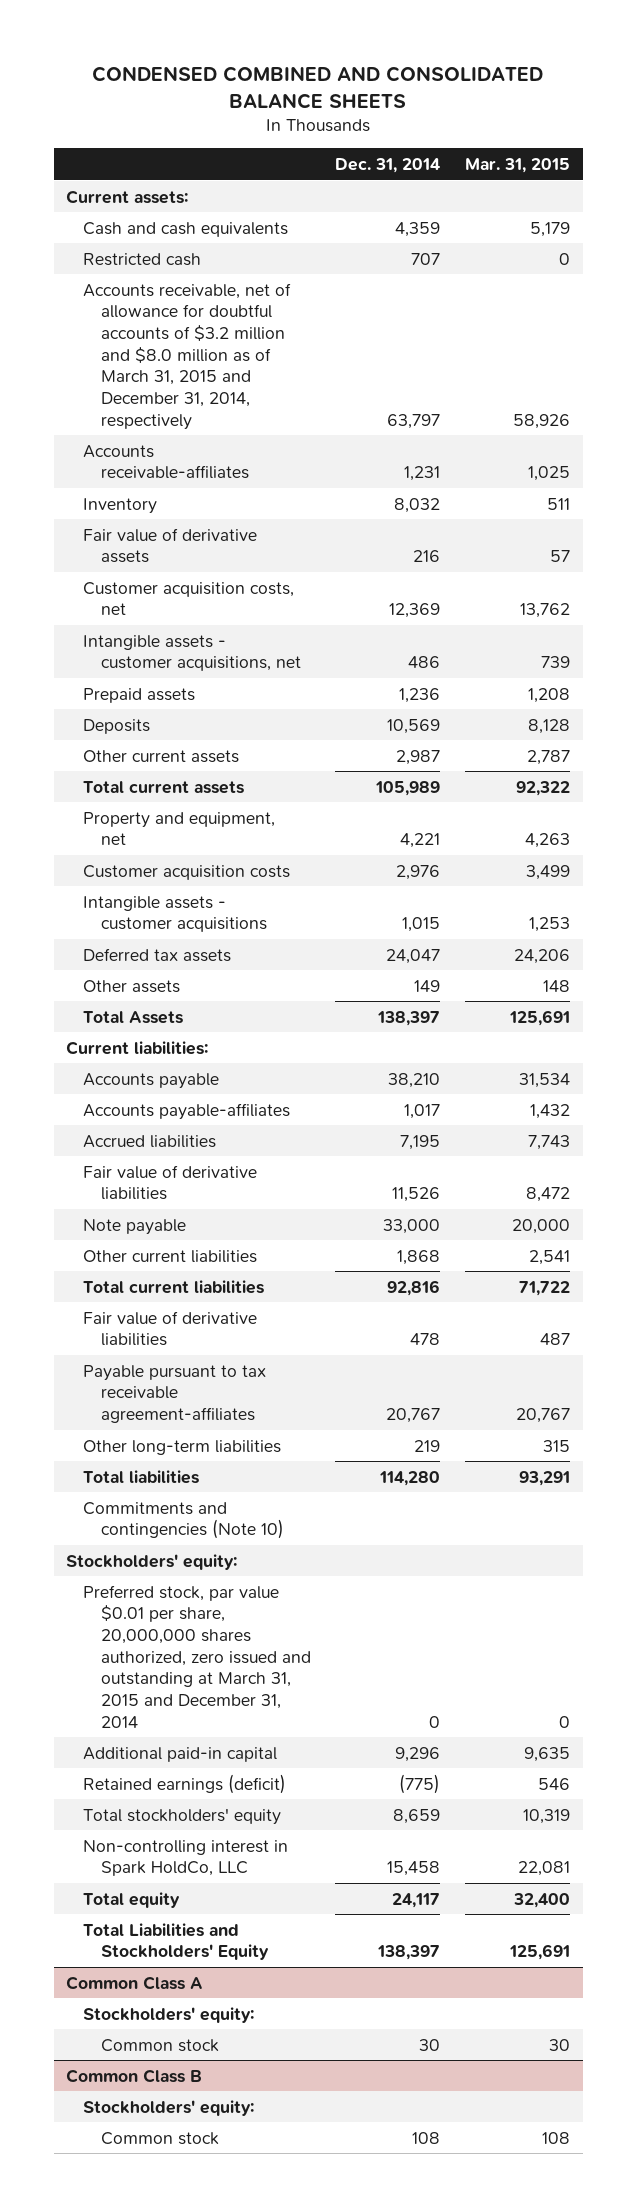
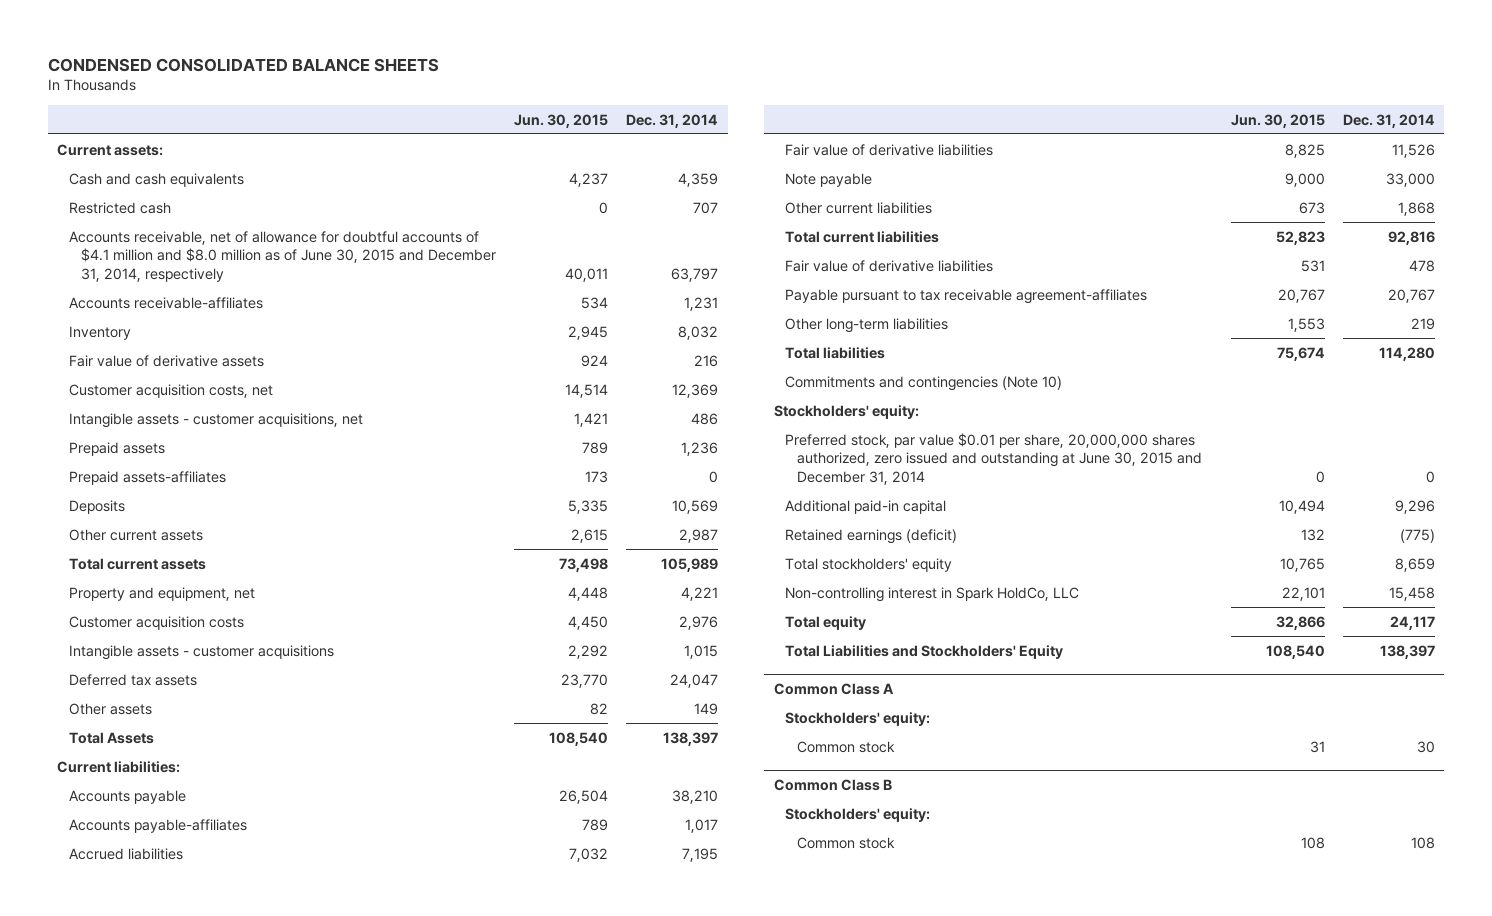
- CONDENSED COMBINED AND CONSOLIDATED BALANCE SHEETS
+ CONDENSED CONSOLIDATED BALANCE SHEETS
- | Dec. 31, 2014 | Mar. 31, 2015
+ | Jun. 30, 2015 | Dec. 31, 2014
- Accounts receivable, net of allowance for doubtful accounts of $3.2 million and $8.0 million as of March 31, 2015 and December 31, 2014, respectively | 63,797 | 58,926
+ Accounts receivable, net of allowance for doubtful accounts of $4.1 million and $8.0 million as of June 30, 2015 and December 31, 2014, respectively | 40,011 | 63,797
+ Prepaid assets-affiliates | 173 | 0
- Preferred stock, par value $0.01 per share, 20,000,000 shares authorized, zero issued and outstanding at March 31, 2015 and December 31, 2014 | 0 | 0
+ Preferred stock, par value $0.01 per share, 20,000,000 shares authorized, zero issued and outstanding at June 30, 2015 and December 31, 2014 | 0 | 0

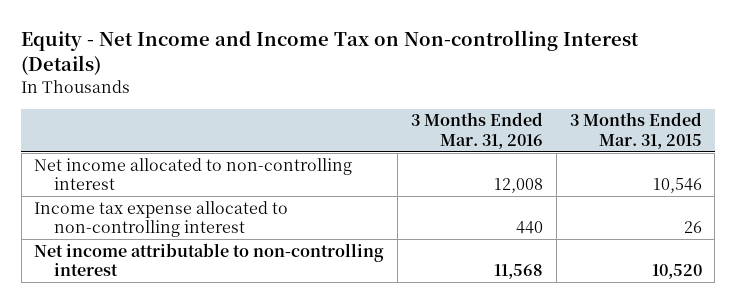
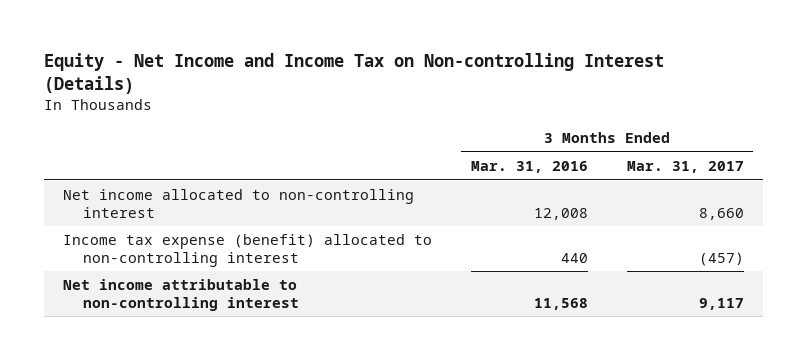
- | 3 Months Ended Mar. 31, 2016 | 3 Months Ended Mar. 31, 2015
+ | 3 Months Ended Mar. 31, 2016 | 3 Months Ended Mar. 31, 2017
- Income tax expense allocated to non-controlling interest | 440 | 26
+ Income tax expense (benefit) allocated to non-controlling interest | 440 | (457)

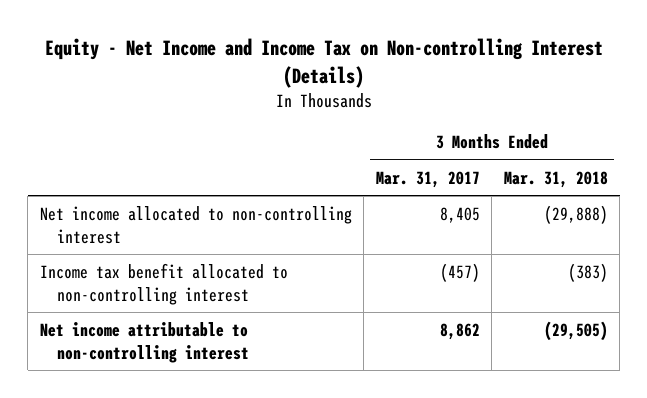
- | 3 Months Ended Mar. 31, 2016 | 3 Months Ended Mar. 31, 2017
+ | 3 Months Ended Mar. 31, 2017 | 3 Months Ended Mar. 31, 2018
- Net income allocated to non-controlling interest | 12,008 | 8,660
- Income tax expense (benefit) allocated to non-controlling interest | 440 | (457)
- Net income attributable to non-controlling interest | 11,568 | 9,117
+ Net income allocated to non-controlling interest | 8,405 | (29,888)
+ Income tax benefit allocated to non-controlling interest | (457) | (383)
+ Net income attributable to non-controlling interest | 8,862 | (29,505)

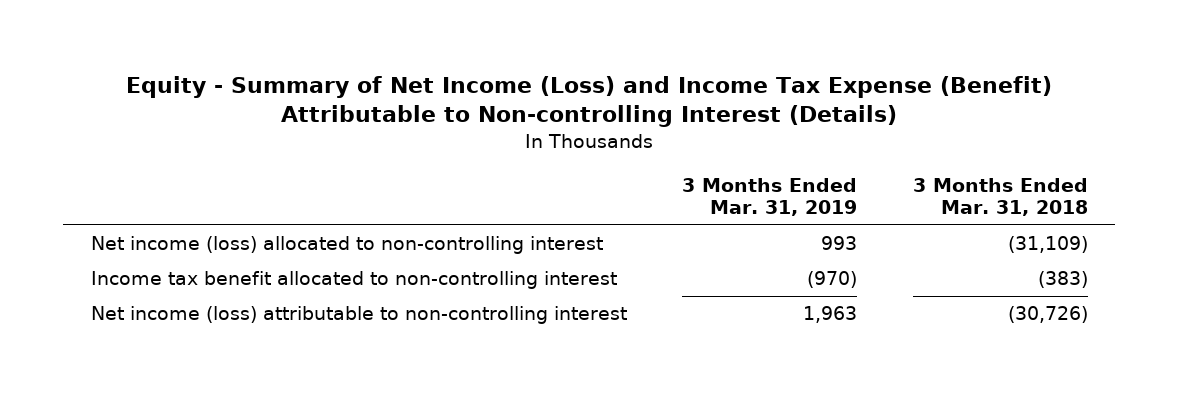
- Equity - Net Income and Income Tax on Non-controlling Interest (Details)
+ Equity - Summary of Net Income (Loss) and Income Tax Expense (Benefit) Attributable to Non-controlling Interest (Details)
- | 3 Months Ended Mar. 31, 2017 | 3 Months Ended Mar. 31, 2018
+ | 3 Months Ended Mar. 31, 2019 | 3 Months Ended Mar. 31, 2018
- Net income allocated to non-controlling interest | 8,405 | (29,888)
+ Net income (loss) allocated to non-controlling interest | 993 | (31,109)
- Net income attributable to non-controlling interest | 8,862 | (29,505)
+ Net income (loss) attributable to non-controlling interest | 1,963 | (30,726)

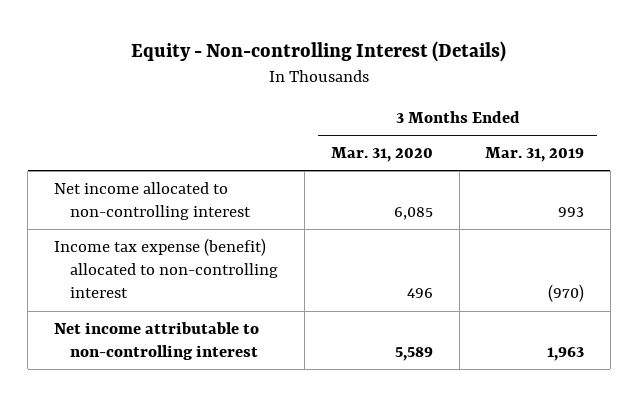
- Equity - Summary of Net Income (Loss) and Income Tax Expense (Benefit) Attributable to Non-controlling Interest (Details)
+ Equity - Non-controlling Interest (Details)
- | 3 Months Ended Mar. 31, 2019 | 3 Months Ended Mar. 31, 2018
+ | 3 Months Ended Mar. 31, 2020 | 3 Months Ended Mar. 31, 2019
- Net income (loss) allocated to non-controlling interest | 993 | (31,109)
- Income tax benefit allocated to non-controlling interest | (970) | (383)
- Net income (loss) attributable to non-controlling interest | 1,963 | (30,726)
+ Net income allocated to non-controlling interest | 6,085 | 993
+ Income tax expense (benefit) allocated to non-controlling interest | 496 | (970)
+ Net income attributable to non-controlling interest | 5,589 | 1,963

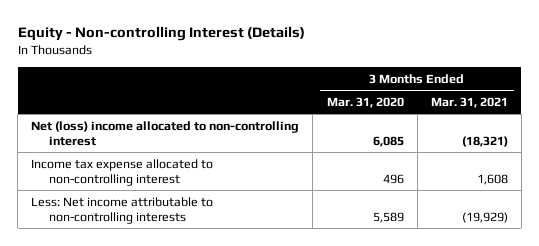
- | 3 Months Ended Mar. 31, 2020 | 3 Months Ended Mar. 31, 2019
+ | 3 Months Ended Mar. 31, 2020 | 3 Months Ended Mar. 31, 2021
- Net income allocated to non-controlling interest | 6,085 | 993
- Income tax expense (benefit) allocated to non-controlling interest | 496 | (970)
- Net income attributable to non-controlling interest | 5,589 | 1,963
+ Net (loss) income allocated to non-controlling interest | 6,085 | (18,321)
+ Income tax expense allocated to non-controlling interest | 496 | 1,608
+ Less: Net income attributable to non-controlling interests | 5,589 | (19,929)

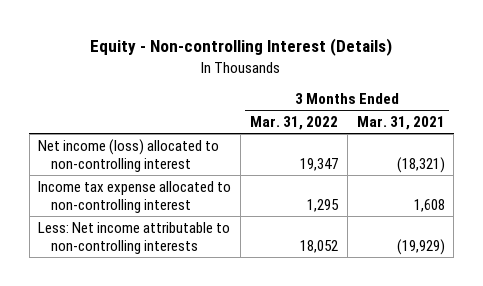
- | 3 Months Ended Mar. 31, 2020 | 3 Months Ended Mar. 31, 2021
+ | 3 Months Ended Mar. 31, 2022 | 3 Months Ended Mar. 31, 2021
- Net (loss) income allocated to non-controlling interest | 6,085 | (18,321)
+ Net income (loss) allocated to non-controlling interest | 19,347 | (18,321)

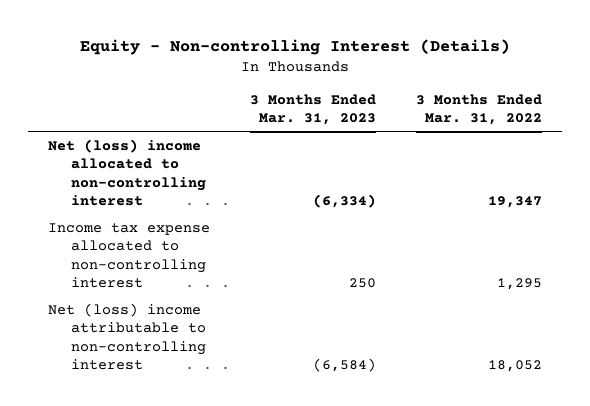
- | 3 Months Ended Mar. 31, 2022 | 3 Months Ended Mar. 31, 2021
+ | 3 Months Ended Mar. 31, 2023 | 3 Months Ended Mar. 31, 2022
- Net income (loss) allocated to non-controlling interest | 19,347 | (18,321)
+ Net (loss) income allocated to non-controlling interest | (6,334) | 19,347
- Less: Net income attributable to non-controlling interests | 18,052 | (19,929)
+ Net (loss) income attributable to non-controlling interest | (6,584) | 18,052

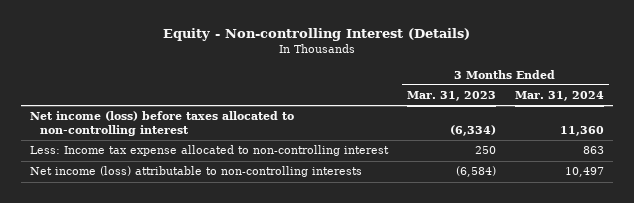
- | 3 Months Ended Mar. 31, 2023 | 3 Months Ended Mar. 31, 2022
+ | 3 Months Ended Mar. 31, 2023 | 3 Months Ended Mar. 31, 2024
- Net (loss) income allocated to non-controlling interest | (6,334) | 19,347
- Income tax expense allocated to non-controlling interest | 250 | 1,295
- Net (loss) income attributable to non-controlling interest | (6,584) | 18,052
+ Net income (loss) before taxes allocated to non-controlling interest | (6,334) | 11,360
+ Less: Income tax expense allocated to non-controlling interest | 250 | 863
+ Net income (loss) attributable to non-controlling interests | (6,584) | 10,497

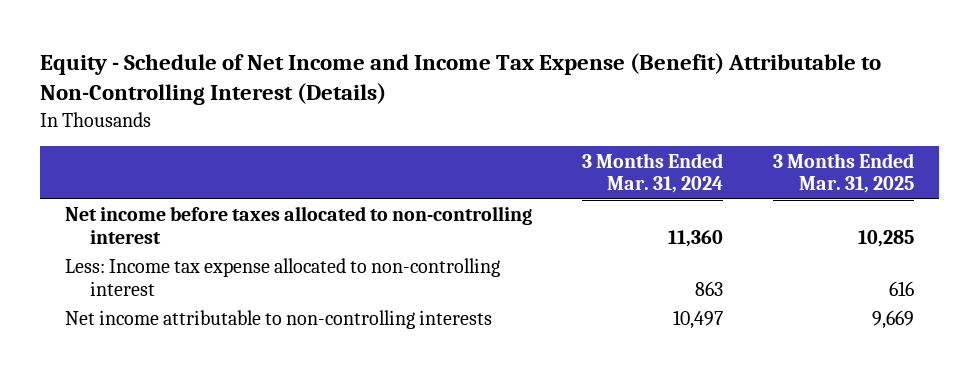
- Equity - Non-controlling Interest (Details)
+ Equity - Schedule of Net Income and Income Tax Expense (Benefit) Attributable to Non-Controlling Interest (Details)
- | 3 Months Ended Mar. 31, 2023 | 3 Months Ended Mar. 31, 2024
+ | 3 Months Ended Mar. 31, 2024 | 3 Months Ended Mar. 31, 2025
- Net income (loss) before taxes allocated to non-controlling interest | (6,334) | 11,360
+ Net income before taxes allocated to non-controlling interest | 11,360 | 10,285
- Net income (loss) attributable to non-controlling interests | (6,584) | 10,497
+ Net income attributable to non-controlling interests | 10,497 | 9,669

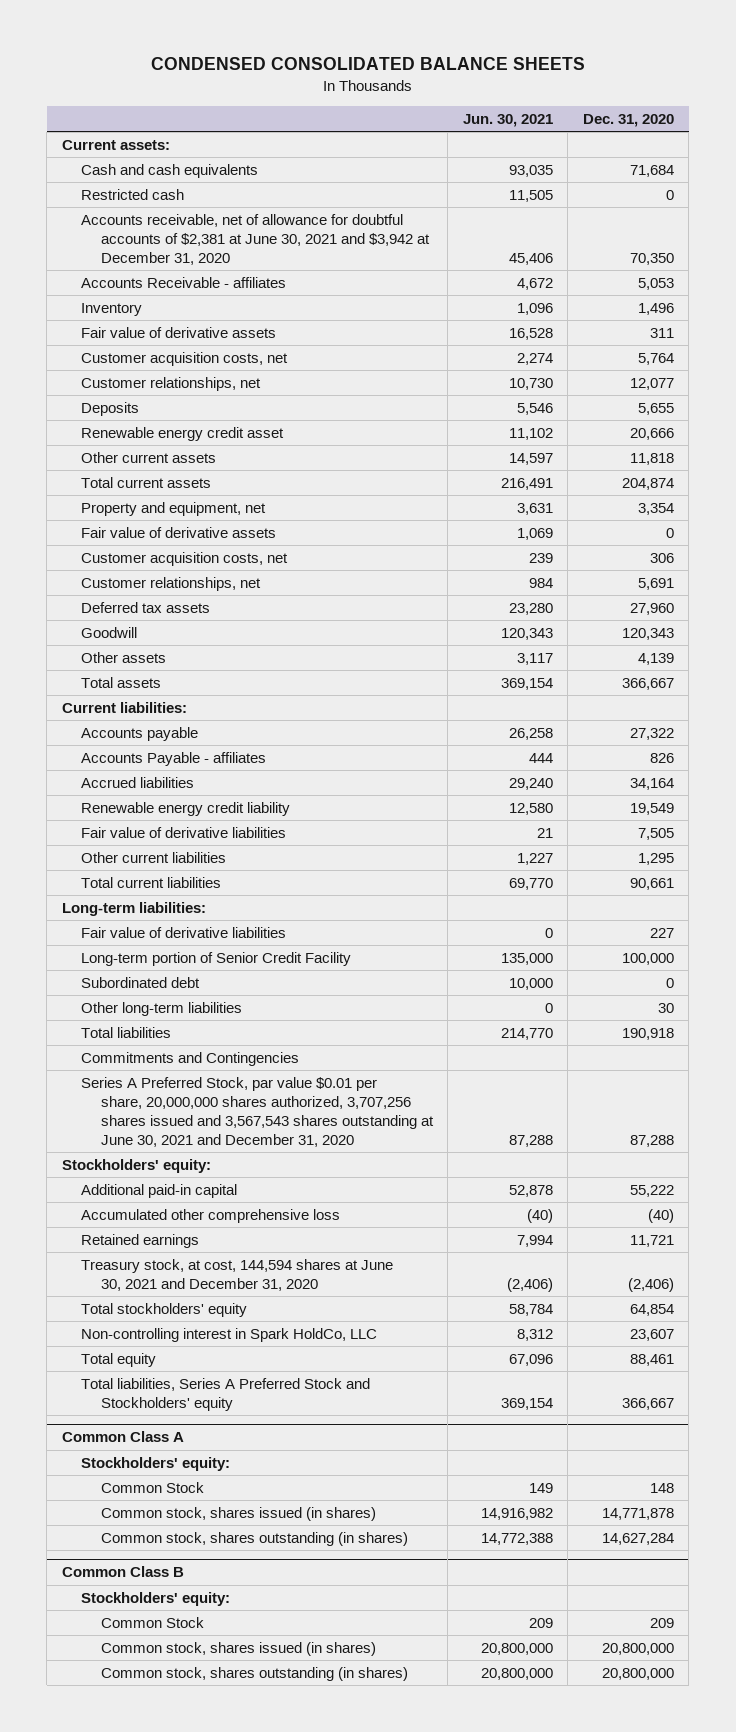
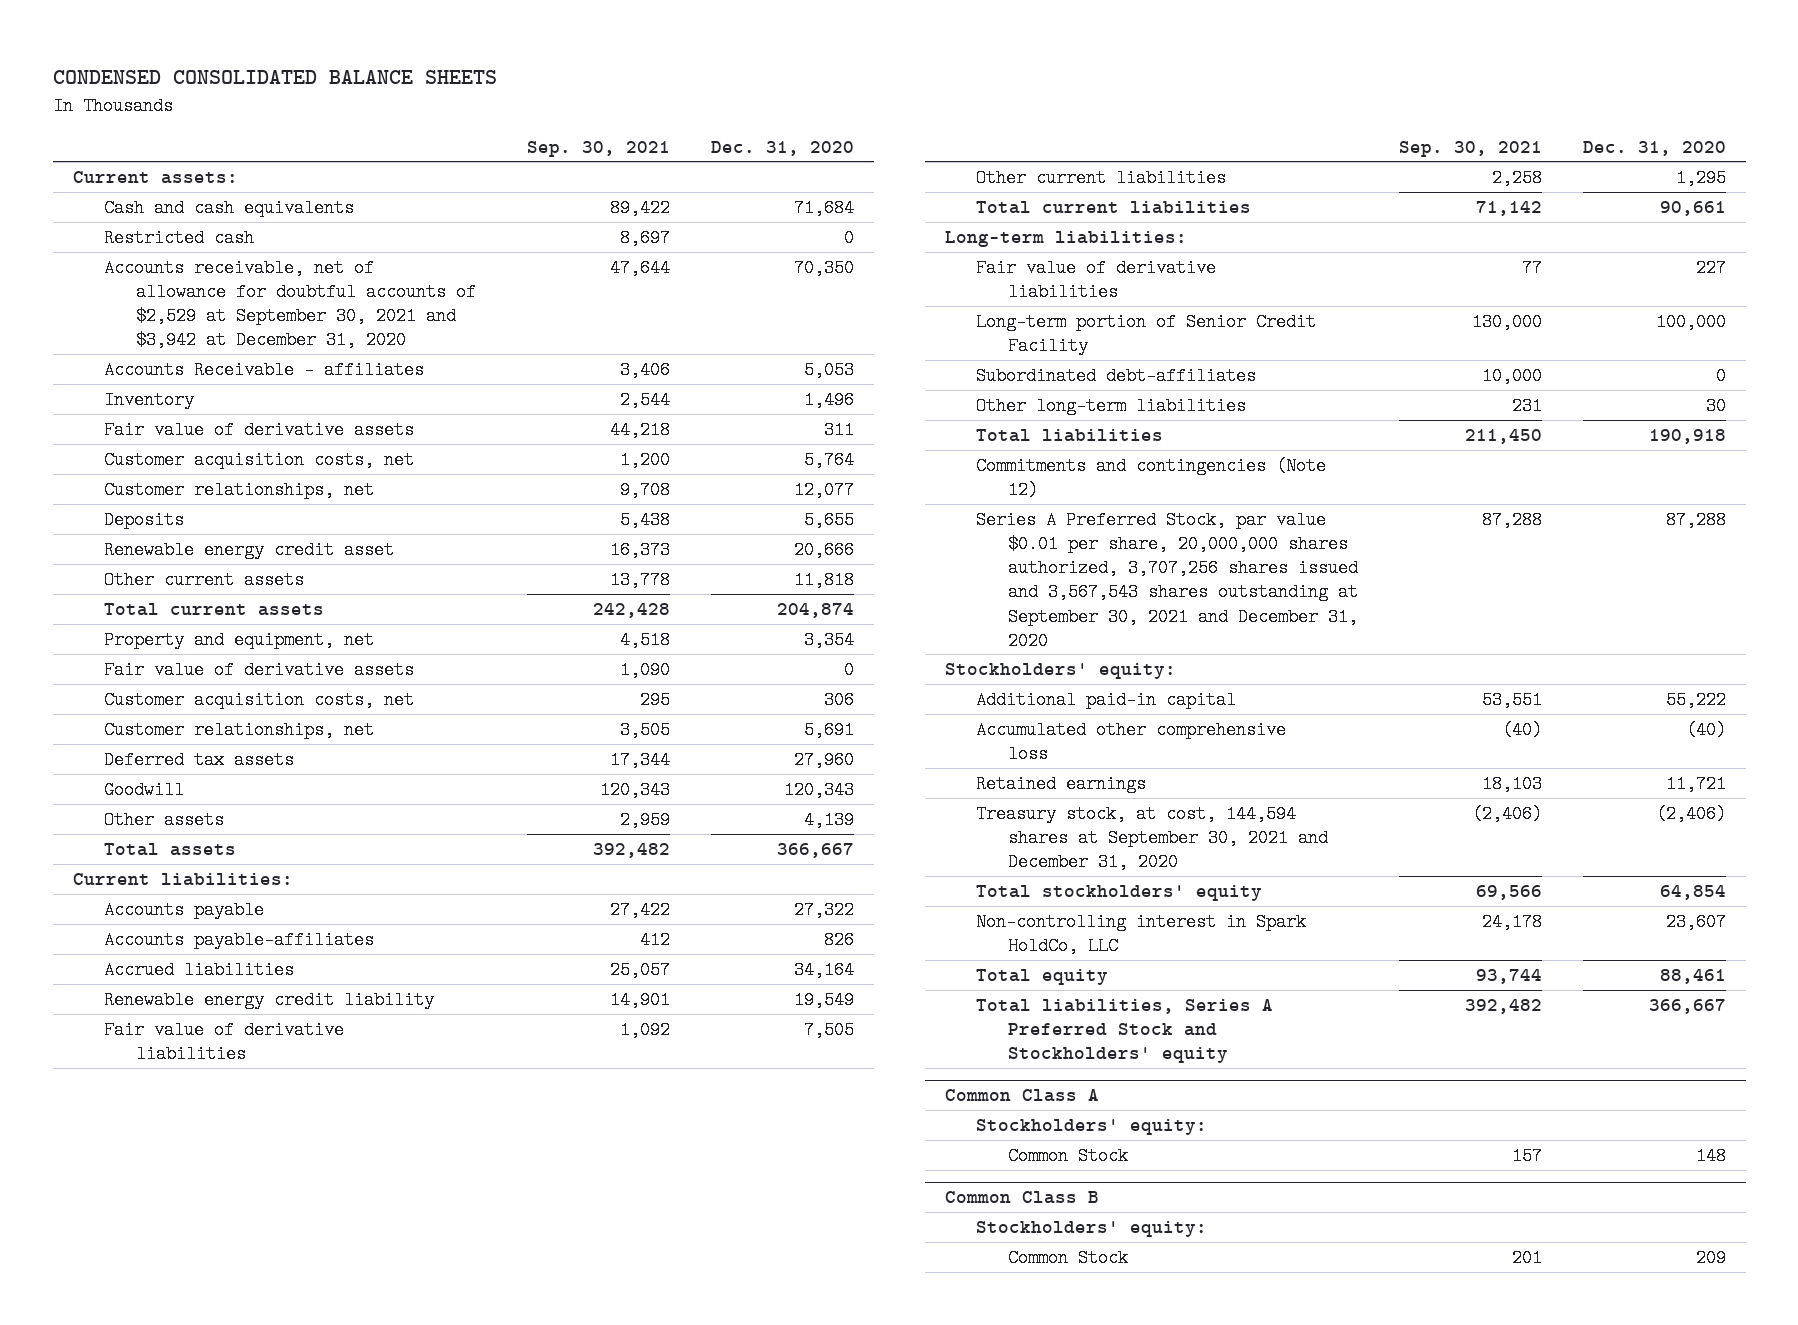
- | Jun. 30, 2021 | Dec. 31, 2020
+ | Sep. 30, 2021 | Dec. 31, 2020
- Accounts receivable, net of allowance for doubtful accounts of $2,381 at June 30, 2021 and $3,942 at December 31, 2020 | 45,406 | 70,350
+ Accounts receivable, net of allowance for doubtful accounts of $2,529 at September 30, 2021 and $3,942 at December 31, 2020 | 47,644 | 70,350
- Accounts Payable - affiliates | 444 | 826
+ Accounts payable-affiliates | 412 | 826
- Subordinated debt | 10,000 | 0
+ Subordinated debt-affiliates | 10,000 | 0
- Commitments and Contingencies
- Series A Preferred Stock, par value $0.01 per share, 20,000,000 shares authorized, 3,707,256 shares issued and 3,567,543 shares outstanding at June 30, 2021 and December 31, 2020 | 87,288 | 87,288
+ Commitments and contingencies (Note 12)
+ Series A Preferred Stock, par value $0.01 per share, 20,000,000 shares authorized, 3,707,256 shares issued and 3,567,543 shares outstanding at September 30, 2021 and December 31, 2020 | 87,288 | 87,288
- Treasury stock, at cost, 144,594 shares at June 30, 2021 and December 31, 2020 | (2,406) | (2,406)
+ Treasury stock, at cost, 144,594 shares at September 30, 2021 and December 31, 2020 | (2,406) | (2,406)
@ Common Class A
- Common stock, shares issued (in shares) | 14,916,982 | 14,771,878
- Common stock, shares outstanding (in shares) | 14,772,388 | 14,627,284
@ Common Class B
- Common stock, shares issued (in shares) | 20,800,000 | 20,800,000
- Common stock, shares outstanding (in shares) | 20,800,000 | 20,800,000

